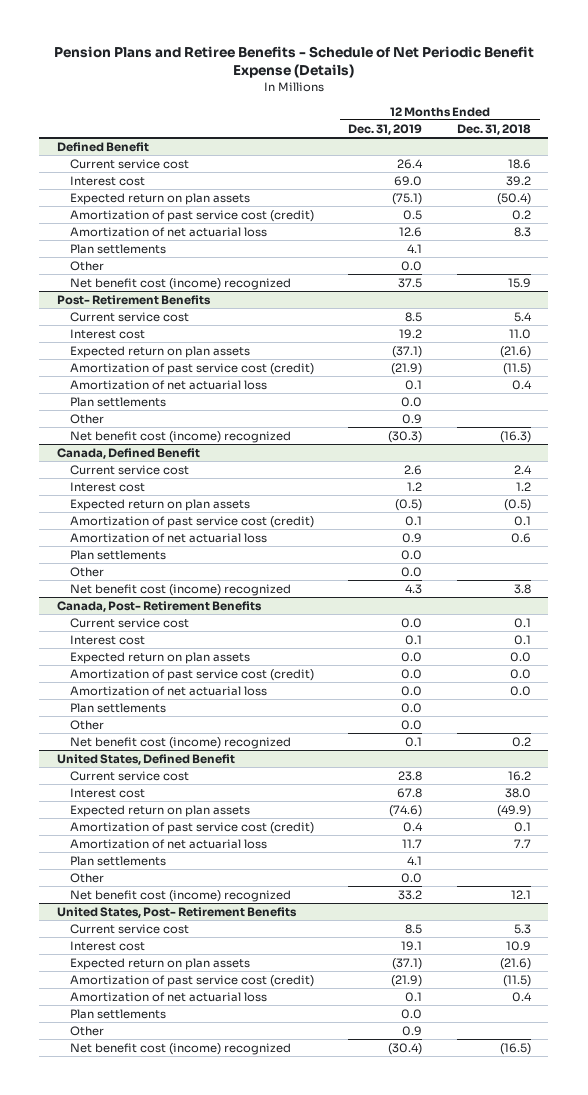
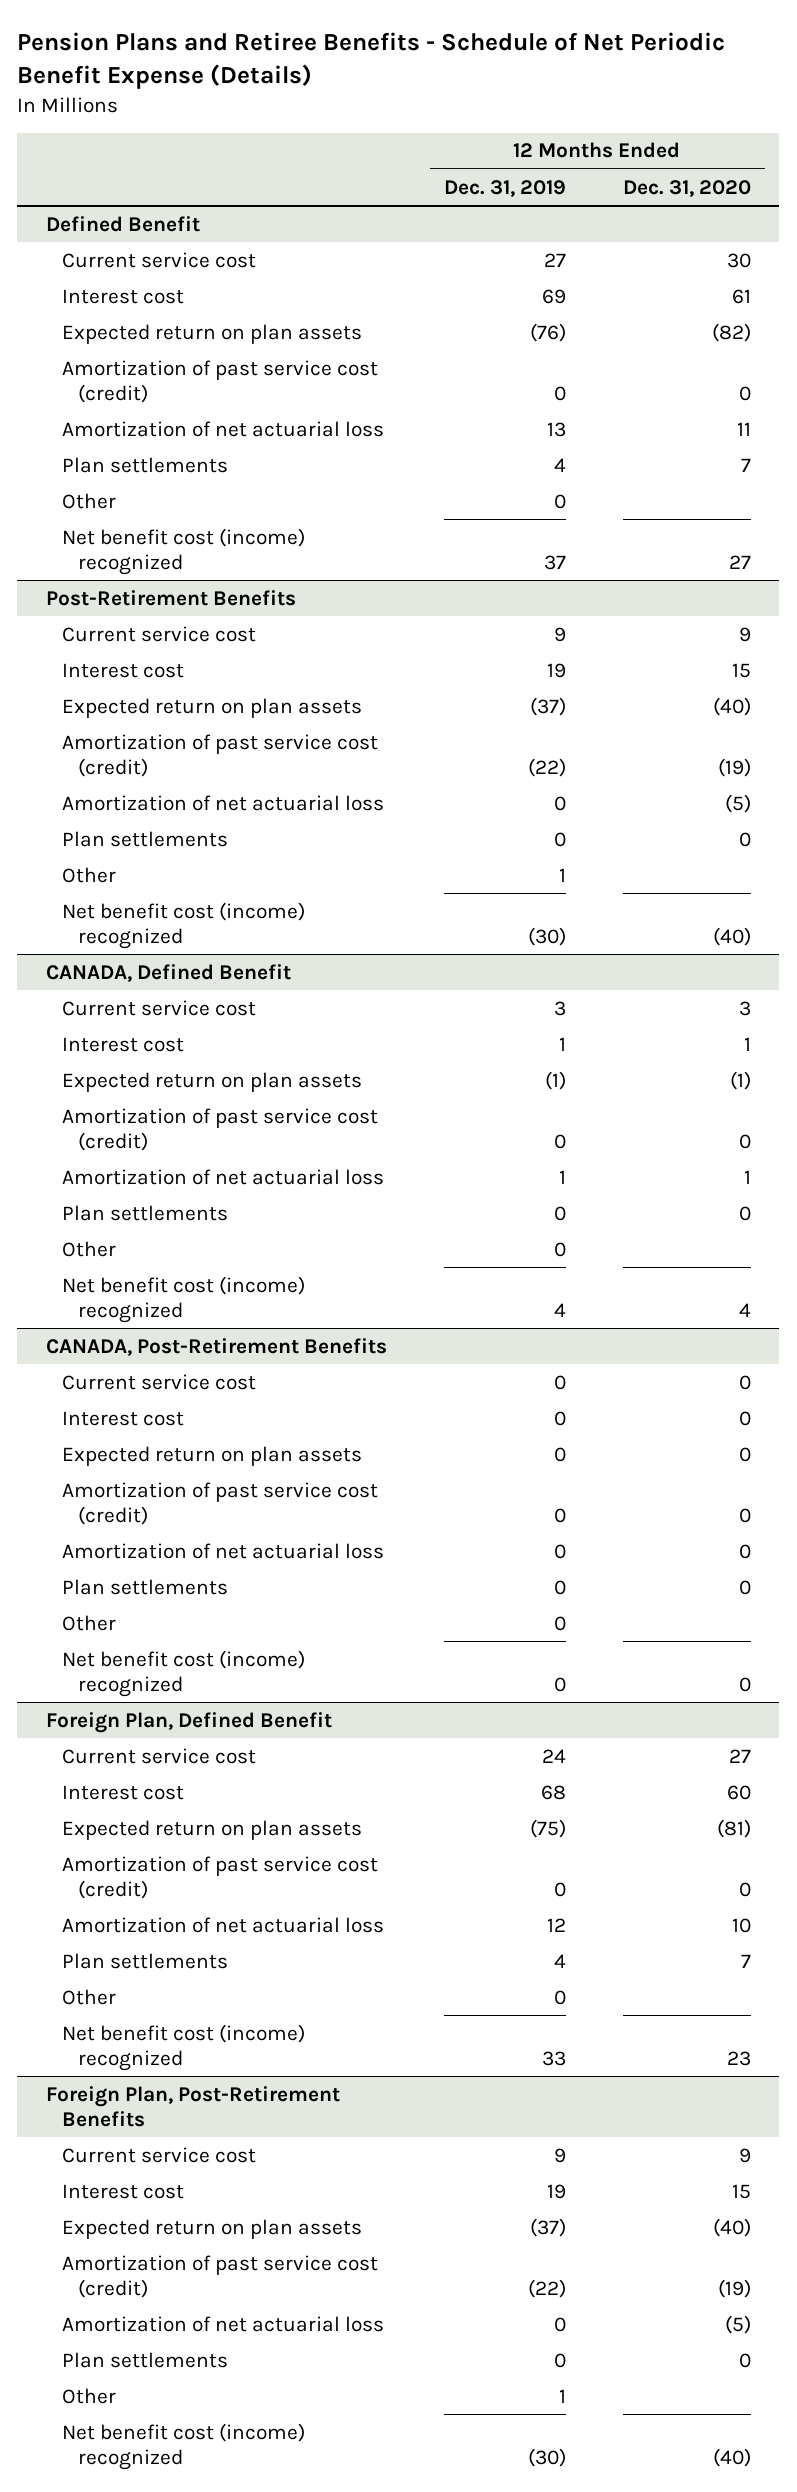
- | 12 Months Ended Dec. 31, 2019 | 12 Months Ended Dec. 31, 2018
+ | 12 Months Ended Dec. 31, 2019 | 12 Months Ended Dec. 31, 2020
@ Defined Benefit
- Current service cost | 26.4 | 18.6
- Interest cost | 69.0 | 39.2
- Expected return on plan assets | (75.1) | (50.4)
- Amortization of past service cost (credit) | 0.5 | 0.2
- Amortization of net actuarial loss | 12.6 | 8.3
- Plan settlements | 4.1 |
- Other | 0.0 |
- Net benefit cost (income) recognized | 37.5 | 15.9
- Post- Retirement Benefits
- Current service cost | 8.5 | 5.4
- Interest cost | 19.2 | 11.0
- Expected return on plan assets | (37.1) | (21.6)
- Amortization of past service cost (credit) | (21.9) | (11.5)
- Amortization of net actuarial loss | 0.1 | 0.4
- Plan settlements | 0.0 |
- Other | 0.9 |
- Net benefit cost (income) recognized | (30.3) | (16.3)
- Canada, Defined Benefit
- Current service cost | 2.6 | 2.4
- Interest cost | 1.2 | 1.2
- Expected return on plan assets | (0.5) | (0.5)
- Amortization of past service cost (credit) | 0.1 | 0.1
- Amortization of net actuarial loss | 0.9 | 0.6
- Plan settlements | 0.0 |
- Other | 0.0 |
- Net benefit cost (income) recognized | 4.3 | 3.8
- Canada, Post- Retirement Benefits
- Current service cost | 0.0 | 0.1
- Interest cost | 0.1 | 0.1
- Expected return on plan assets | 0.0 | 0.0
- Amortization of past service cost (credit) | 0.0 | 0.0
- Amortization of net actuarial loss | 0.0 | 0.0
- Plan settlements | 0.0 |
- Other | 0.0 |
- Net benefit cost (income) recognized | 0.1 | 0.2
- United States, Defined Benefit
- Current service cost | 23.8 | 16.2
- Interest cost | 67.8 | 38.0
- Expected return on plan assets | (74.6) | (49.9)
- Amortization of past service cost (credit) | 0.4 | 0.1
- Amortization of net actuarial loss | 11.7 | 7.7
- Plan settlements | 4.1 |
- Other | 0.0 |
- Net benefit cost (income) recognized | 33.2 | 12.1
- United States, Post- Retirement Benefits
- Current service cost | 8.5 | 5.3
- Interest cost | 19.1 | 10.9
- Expected return on plan assets | (37.1) | (21.6)
- Amortization of past service cost (credit) | (21.9) | (11.5)
- Amortization of net actuarial loss | 0.1 | 0.4
- Plan settlements | 0.0 |
- Other | 0.9 |
- Net benefit cost (income) recognized | (30.4) | (16.5)
@ Defined Benefit
+ Current service cost | 27 | 30
+ Interest cost | 69 | 61
+ Expected return on plan assets | (76) | (82)
+ Amortization of past service cost (credit) | 0 | 0
+ Amortization of net actuarial loss | 13 | 11
+ Plan settlements | 4 | 7
+ Other | 0 |
+ Net benefit cost (income) recognized | 37 | 27
+ Post-Retirement Benefits
+ Current service cost | 9 | 9
+ Interest cost | 19 | 15
+ Expected return on plan assets | (37) | (40)
+ Amortization of past service cost (credit) | (22) | (19)
+ Amortization of net actuarial loss | 0 | (5)
+ Plan settlements | 0 | 0
+ Other | 1 |
+ Net benefit cost (income) recognized | (30) | (40)
+ CANADA, Defined Benefit
+ Current service cost | 3 | 3
+ Interest cost | 1 | 1
+ Expected return on plan assets | (1) | (1)
+ Amortization of past service cost (credit) | 0 | 0
+ Amortization of net actuarial loss | 1 | 1
+ Plan settlements | 0 | 0
+ Other | 0 |
+ Net benefit cost (income) recognized | 4 | 4
+ CANADA, Post-Retirement Benefits
+ Current service cost | 0 | 0
+ Interest cost | 0 | 0
+ Expected return on plan assets | 0 | 0
+ Amortization of past service cost (credit) | 0 | 0
+ Amortization of net actuarial loss | 0 | 0
+ Plan settlements | 0 | 0
+ Other | 0 |
+ Net benefit cost (income) recognized | 0 | 0
+ Foreign Plan, Defined Benefit
+ Current service cost | 24 | 27
+ Interest cost | 68 | 60
+ Expected return on plan assets | (75) | (81)
+ Amortization of past service cost (credit) | 0 | 0
+ Amortization of net actuarial loss | 12 | 10
+ Plan settlements | 4 | 7
+ Other | 0 |
+ Net benefit cost (income) recognized | 33 | 23
+ Foreign Plan, Post-Retirement Benefits
+ Current service cost | 9 | 9
+ Interest cost | 19 | 15
+ Expected return on plan assets | (37) | (40)
+ Amortization of past service cost (credit) | (22) | (19)
+ Amortization of net actuarial loss | 0 | (5)
+ Plan settlements | 0 | 0
+ Other | 1 |
+ Net benefit cost (income) recognized | (30) | (40)

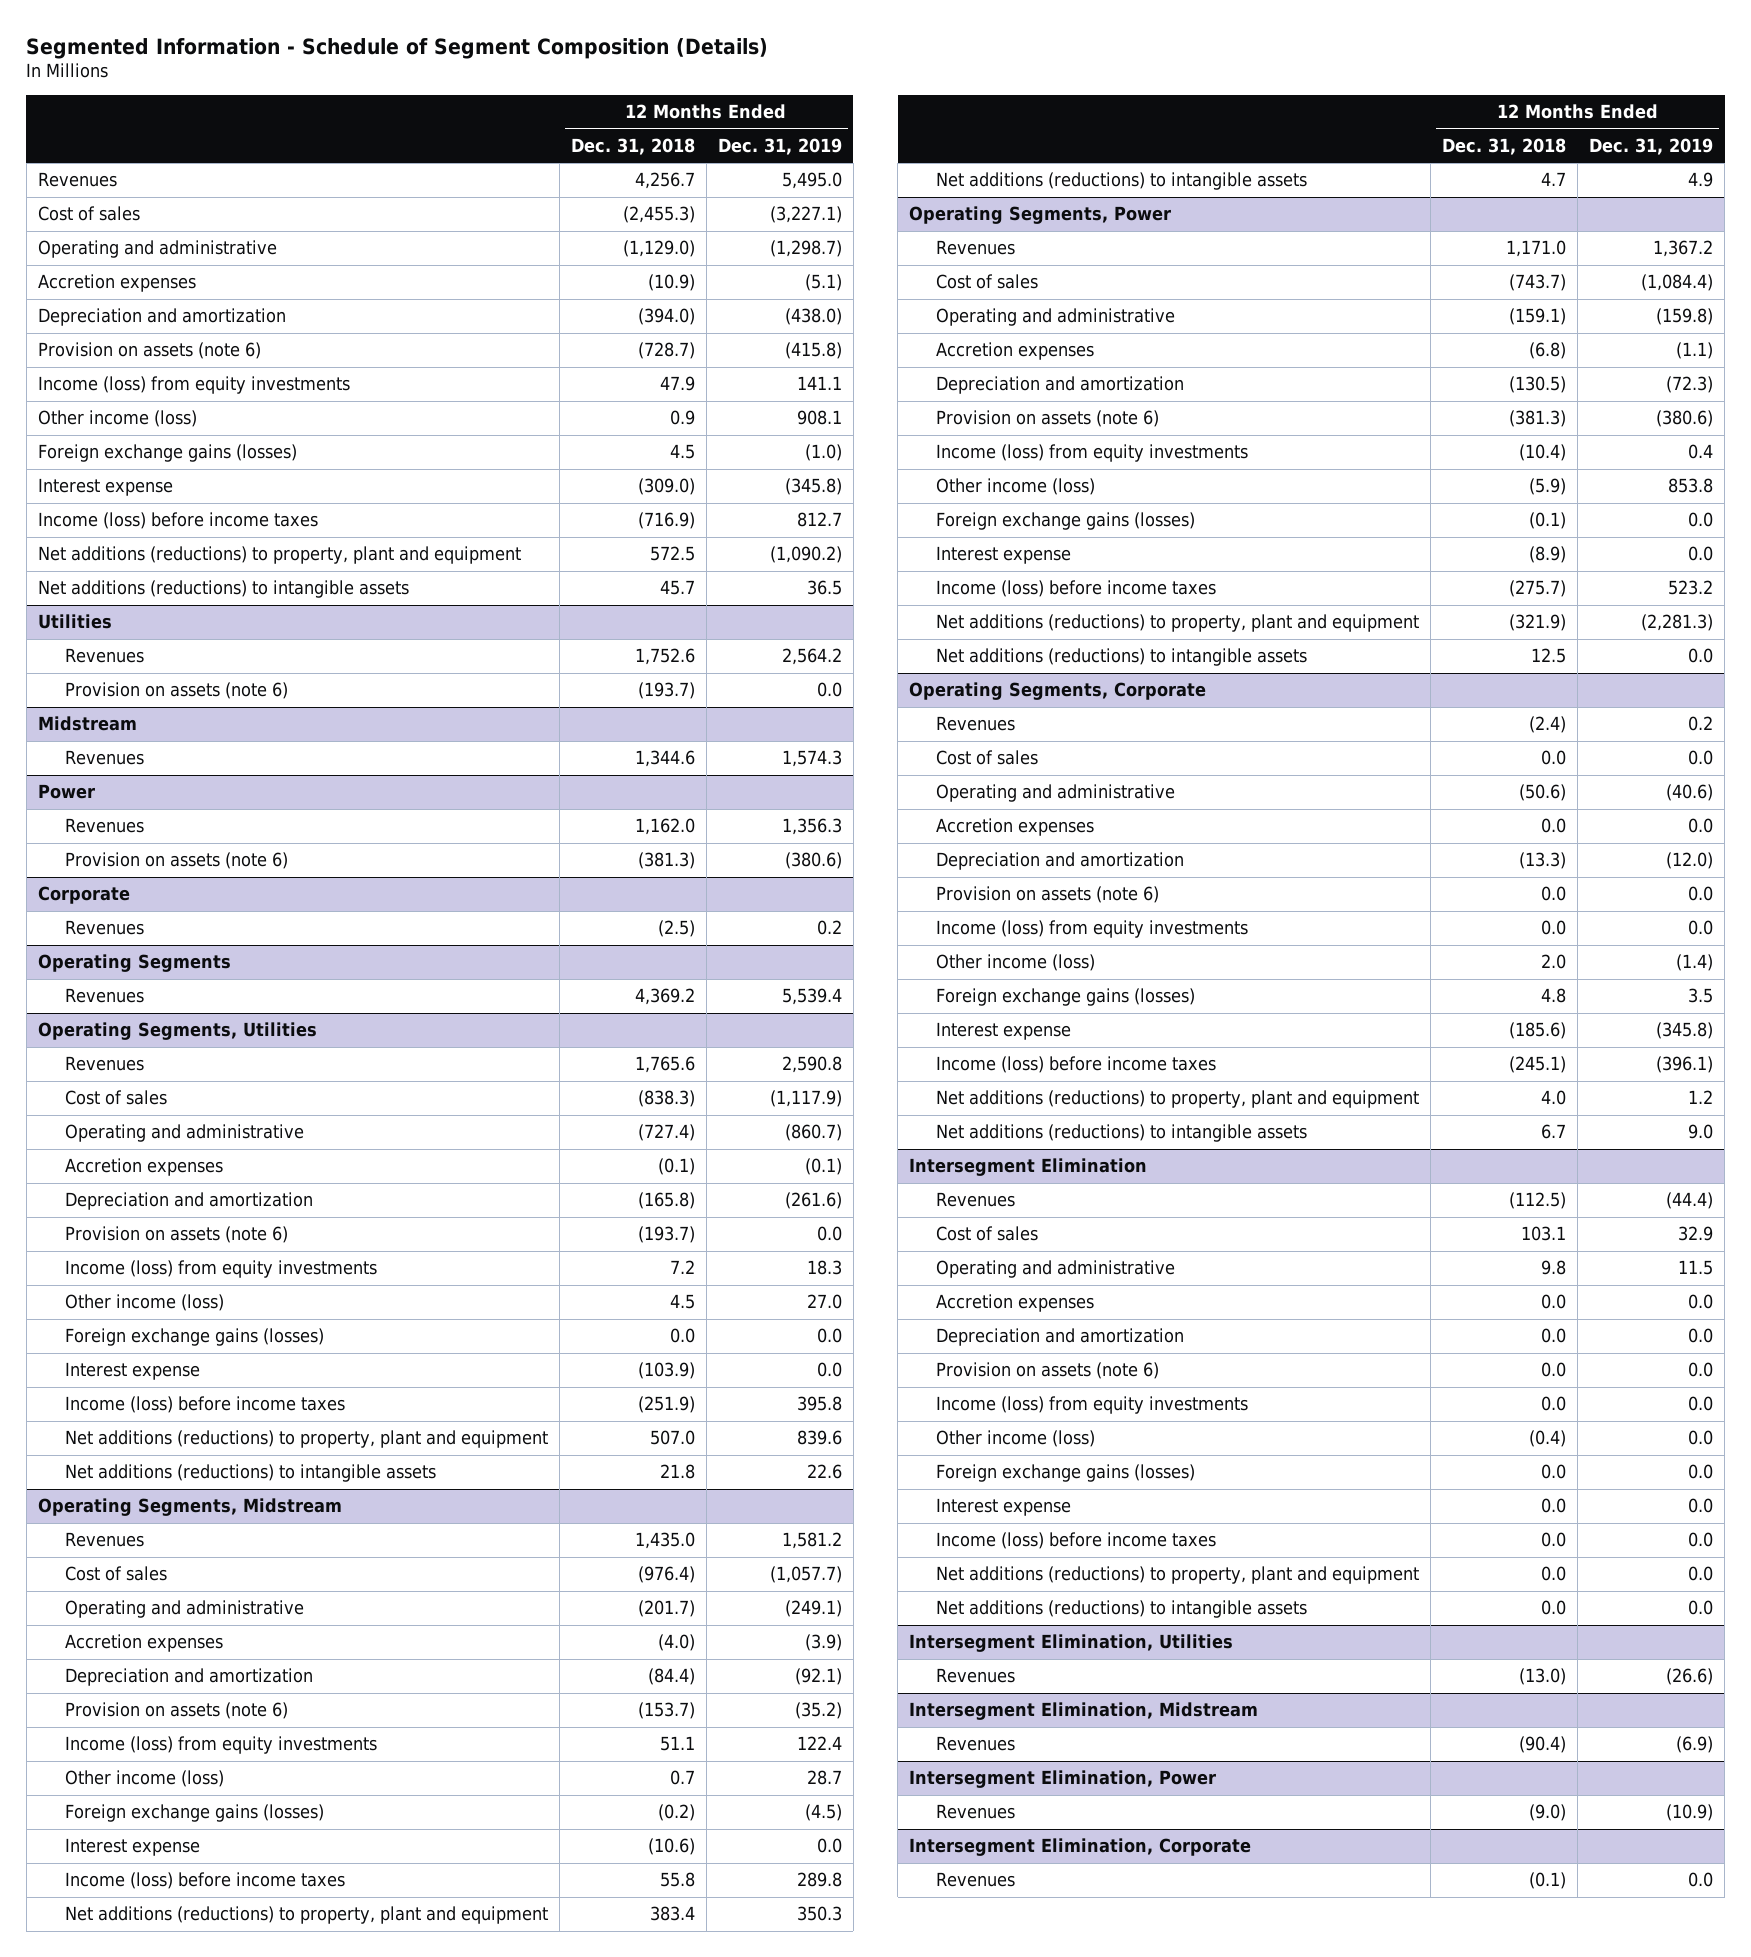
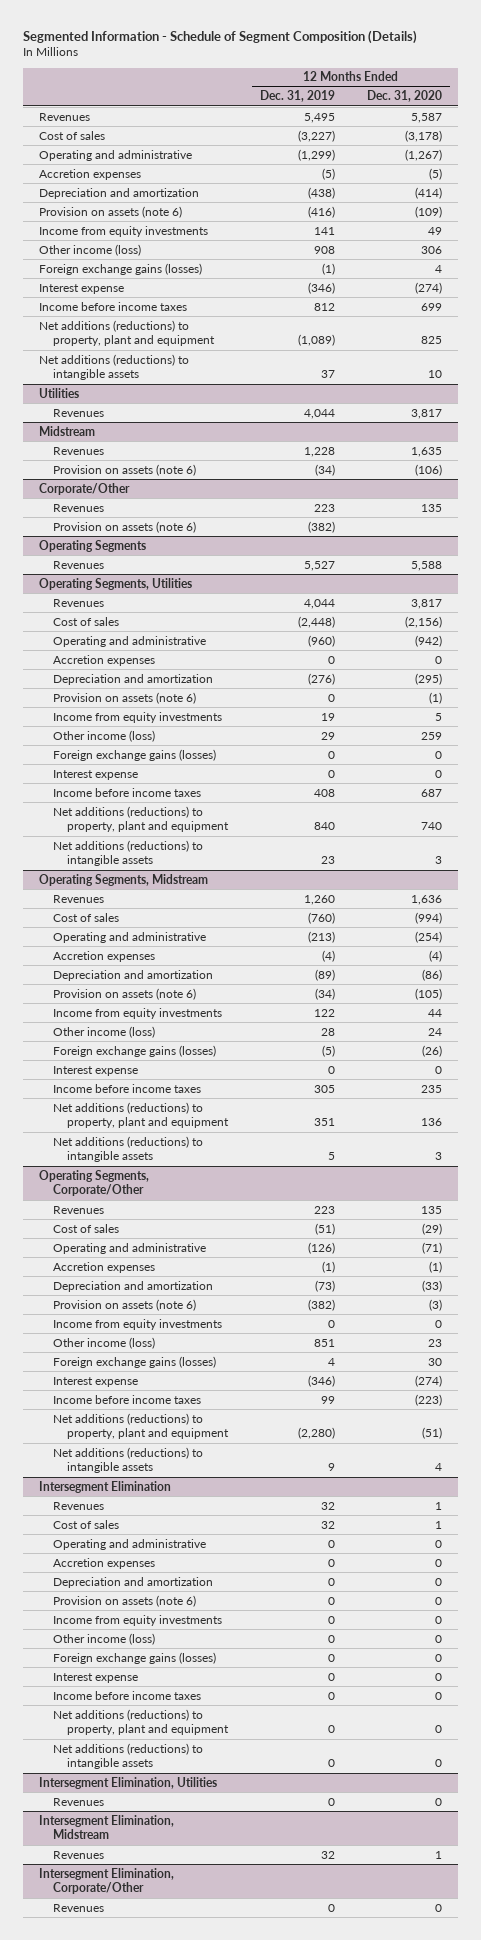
- | 12 Months Ended Dec. 31, 2018 | 12 Months Ended Dec. 31, 2019
+ | 12 Months Ended Dec. 31, 2019 | 12 Months Ended Dec. 31, 2020
- Revenues | 4,256.7 | 5,495.0
- Cost of sales | (2,455.3) | (3,227.1)
- Operating and administrative | (1,129.0) | (1,298.7)
- Accretion expenses | (10.9) | (5.1)
- Depreciation and amortization | (394.0) | (438.0)
- Provision on assets (note 6) | (728.7) | (415.8)
- Income (loss) from equity investments | 47.9 | 141.1
- Other income (loss) | 0.9 | 908.1
- Foreign exchange gains (losses) | 4.5 | (1.0)
- Interest expense | (309.0) | (345.8)
- Income (loss) before income taxes | (716.9) | 812.7
- Net additions (reductions) to property, plant and equipment | 572.5 | (1,090.2)
- Net additions (reductions) to intangible assets | 45.7 | 36.5
+ Revenues | 5,495 | 5,587
+ Cost of sales | (3,227) | (3,178)
+ Operating and administrative | (1,299) | (1,267)
+ Accretion expenses | (5) | (5)
+ Depreciation and amortization | (438) | (414)
+ Provision on assets (note 6) | (416) | (109)
+ Income from equity investments | 141 | 49
+ Other income (loss) | 908 | 306
+ Foreign exchange gains (losses) | (1) | 4
+ Interest expense | (346) | (274)
+ Income before income taxes | 812 | 699
+ Net additions (reductions) to property, plant and equipment | (1,089) | 825
+ Net additions (reductions) to intangible assets | 37 | 10
@ Utilities
- Revenues | 1,752.6 | 2,564.2
- Provision on assets (note 6) | (193.7) | 0.0
+ Revenues | 4,044 | 3,817
@ Midstream
- Revenues | 1,344.6 | 1,574.3
- Power
- Revenues | 1,162.0 | 1,356.3
- Provision on assets (note 6) | (381.3) | (380.6)
- Corporate
- Revenues | (2.5) | 0.2
@ Midstream
+ Revenues | 1,228 | 1,635
+ Provision on assets (note 6) | (34) | (106)
+ Corporate/Other
+ Revenues | 223 | 135
+ Provision on assets (note 6) | (382) |
@ Operating Segments
- Revenues | 4,369.2 | 5,539.4
+ Revenues | 5,527 | 5,588
@ Operating Segments, Utilities
- Revenues | 1,765.6 | 2,590.8
- Cost of sales | (838.3) | (1,117.9)
- Operating and administrative | (727.4) | (860.7)
- Accretion expenses | (0.1) | (0.1)
- Depreciation and amortization | (165.8) | (261.6)
- Provision on assets (note 6) | (193.7) | 0.0
- Income (loss) from equity investments | 7.2 | 18.3
- Other income (loss) | 4.5 | 27.0
- Foreign exchange gains (losses) | 0.0 | 0.0
- Interest expense | (103.9) | 0.0
- Income (loss) before income taxes | (251.9) | 395.8
- Net additions (reductions) to property, plant and equipment | 507.0 | 839.6
- Net additions (reductions) to intangible assets | 21.8 | 22.6
+ Revenues | 4,044 | 3,817
+ Cost of sales | (2,448) | (2,156)
+ Operating and administrative | (960) | (942)
+ Accretion expenses | 0 | 0
+ Depreciation and amortization | (276) | (295)
+ Provision on assets (note 6) | 0 | (1)
+ Income from equity investments | 19 | 5
+ Other income (loss) | 29 | 259
+ Foreign exchange gains (losses) | 0 | 0
+ Interest expense | 0 | 0
+ Income before income taxes | 408 | 687
+ Net additions (reductions) to property, plant and equipment | 840 | 740
+ Net additions (reductions) to intangible assets | 23 | 3
@ Operating Segments, Midstream
- Revenues | 1,435.0 | 1,581.2
- Cost of sales | (976.4) | (1,057.7)
- Operating and administrative | (201.7) | (249.1)
- Accretion expenses | (4.0) | (3.9)
- Depreciation and amortization | (84.4) | (92.1)
- Provision on assets (note 6) | (153.7) | (35.2)
- Income (loss) from equity investments | 51.1 | 122.4
- Other income (loss) | 0.7 | 28.7
- Foreign exchange gains (losses) | (0.2) | (4.5)
- Interest expense | (10.6) | 0.0
- Income (loss) before income taxes | 55.8 | 289.8
- Net additions (reductions) to property, plant and equipment | 383.4 | 350.3
- Net additions (reductions) to intangible assets | 4.7 | 4.9
- Operating Segments, Power
- Revenues | 1,171.0 | 1,367.2
- Cost of sales | (743.7) | (1,084.4)
- Operating and administrative | (159.1) | (159.8)
- Accretion expenses | (6.8) | (1.1)
- Depreciation and amortization | (130.5) | (72.3)
- Provision on assets (note 6) | (381.3) | (380.6)
- Income (loss) from equity investments | (10.4) | 0.4
- Other income (loss) | (5.9) | 853.8
- Foreign exchange gains (losses) | (0.1) | 0.0
- Interest expense | (8.9) | 0.0
- Income (loss) before income taxes | (275.7) | 523.2
- Net additions (reductions) to property, plant and equipment | (321.9) | (2,281.3)
- Net additions (reductions) to intangible assets | 12.5 | 0.0
- Operating Segments, Corporate
- Revenues | (2.4) | 0.2
- Cost of sales | 0.0 | 0.0
- Operating and administrative | (50.6) | (40.6)
- Accretion expenses | 0.0 | 0.0
- Depreciation and amortization | (13.3) | (12.0)
- Provision on assets (note 6) | 0.0 | 0.0
- Income (loss) from equity investments | 0.0 | 0.0
- Other income (loss) | 2.0 | (1.4)
- Foreign exchange gains (losses) | 4.8 | 3.5
- Interest expense | (185.6) | (345.8)
- Income (loss) before income taxes | (245.1) | (396.1)
- Net additions (reductions) to property, plant and equipment | 4.0 | 1.2
- Net additions (reductions) to intangible assets | 6.7 | 9.0
@ Operating Segments, Midstream
+ Revenues | 1,260 | 1,636
+ Cost of sales | (760) | (994)
+ Operating and administrative | (213) | (254)
+ Accretion expenses | (4) | (4)
+ Depreciation and amortization | (89) | (86)
+ Provision on assets (note 6) | (34) | (105)
+ Income from equity investments | 122 | 44
+ Other income (loss) | 28 | 24
+ Foreign exchange gains (losses) | (5) | (26)
+ Interest expense | 0 | 0
+ Income before income taxes | 305 | 235
+ Net additions (reductions) to property, plant and equipment | 351 | 136
+ Net additions (reductions) to intangible assets | 5 | 3
+ Operating Segments, Corporate/Other
+ Revenues | 223 | 135
+ Cost of sales | (51) | (29)
+ Operating and administrative | (126) | (71)
+ Accretion expenses | (1) | (1)
+ Depreciation and amortization | (73) | (33)
+ Provision on assets (note 6) | (382) | (3)
+ Income from equity investments | 0 | 0
+ Other income (loss) | 851 | 23
+ Foreign exchange gains (losses) | 4 | 30
+ Interest expense | (346) | (274)
+ Income before income taxes | 99 | (223)
+ Net additions (reductions) to property, plant and equipment | (2,280) | (51)
+ Net additions (reductions) to intangible assets | 9 | 4
@ Intersegment Elimination
- Revenues | (112.5) | (44.4)
- Cost of sales | 103.1 | 32.9
- Operating and administrative | 9.8 | 11.5
- Accretion expenses | 0.0 | 0.0
- Depreciation and amortization | 0.0 | 0.0
- Provision on assets (note 6) | 0.0 | 0.0
- Income (loss) from equity investments | 0.0 | 0.0
- Other income (loss) | (0.4) | 0.0
- Foreign exchange gains (losses) | 0.0 | 0.0
- Interest expense | 0.0 | 0.0
- Income (loss) before income taxes | 0.0 | 0.0
- Net additions (reductions) to property, plant and equipment | 0.0 | 0.0
- Net additions (reductions) to intangible assets | 0.0 | 0.0
+ Revenues | 32 | 1
+ Cost of sales | 32 | 1
+ Operating and administrative | 0 | 0
+ Accretion expenses | 0 | 0
+ Depreciation and amortization | 0 | 0
+ Provision on assets (note 6) | 0 | 0
+ Income from equity investments | 0 | 0
+ Other income (loss) | 0 | 0
+ Foreign exchange gains (losses) | 0 | 0
+ Interest expense | 0 | 0
+ Income before income taxes | 0 | 0
+ Net additions (reductions) to property, plant and equipment | 0 | 0
+ Net additions (reductions) to intangible assets | 0 | 0
@ Intersegment Elimination, Utilities
- Revenues | (13.0) | (26.6)
+ Revenues | 0 | 0
@ Intersegment Elimination, Midstream
- Revenues | (90.4) | (6.9)
- Intersegment Elimination, Power
- Revenues | (9.0) | (10.9)
- Intersegment Elimination, Corporate
- Revenues | (0.1) | 0.0
@ Intersegment Elimination, Midstream
+ Revenues | 32 | 1
+ Intersegment Elimination, Corporate/Other
+ Revenues | 0 | 0

